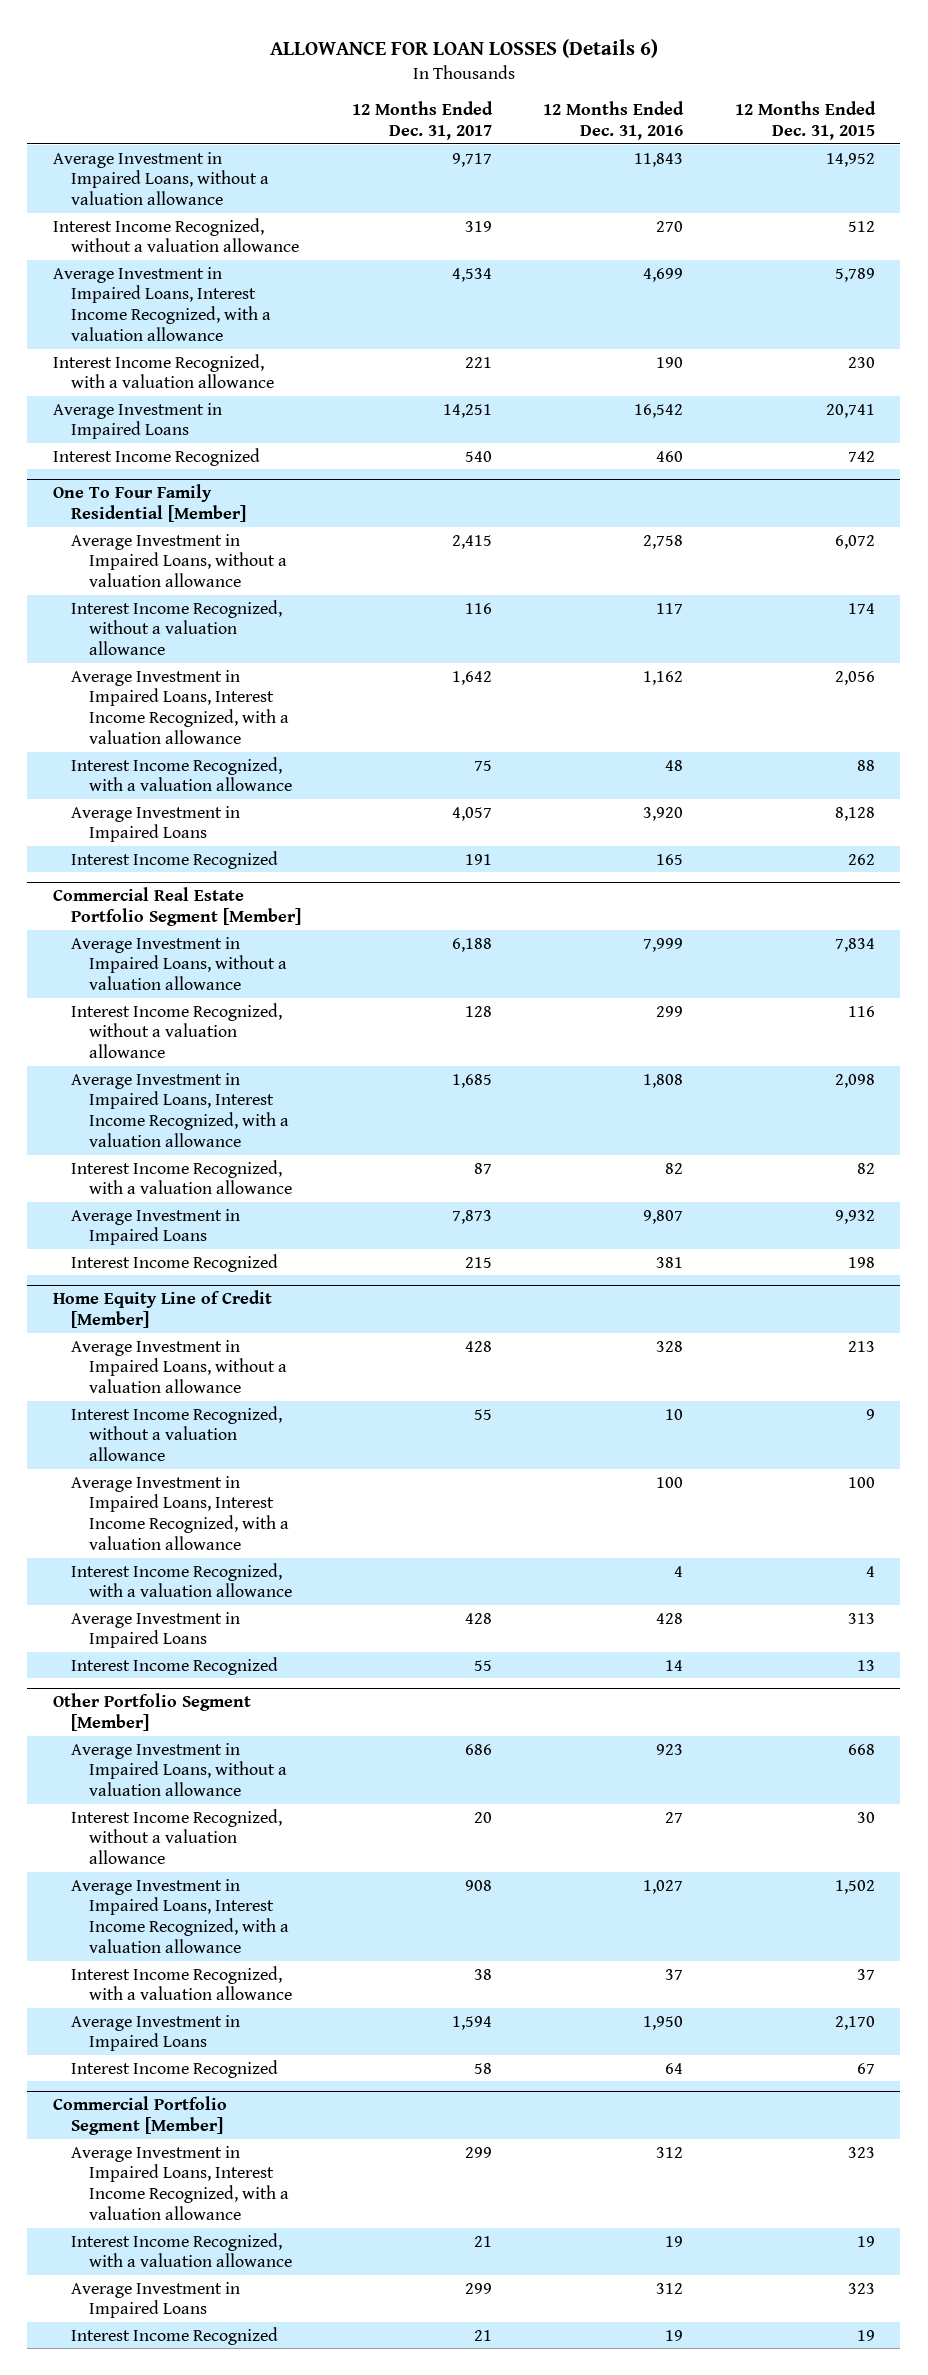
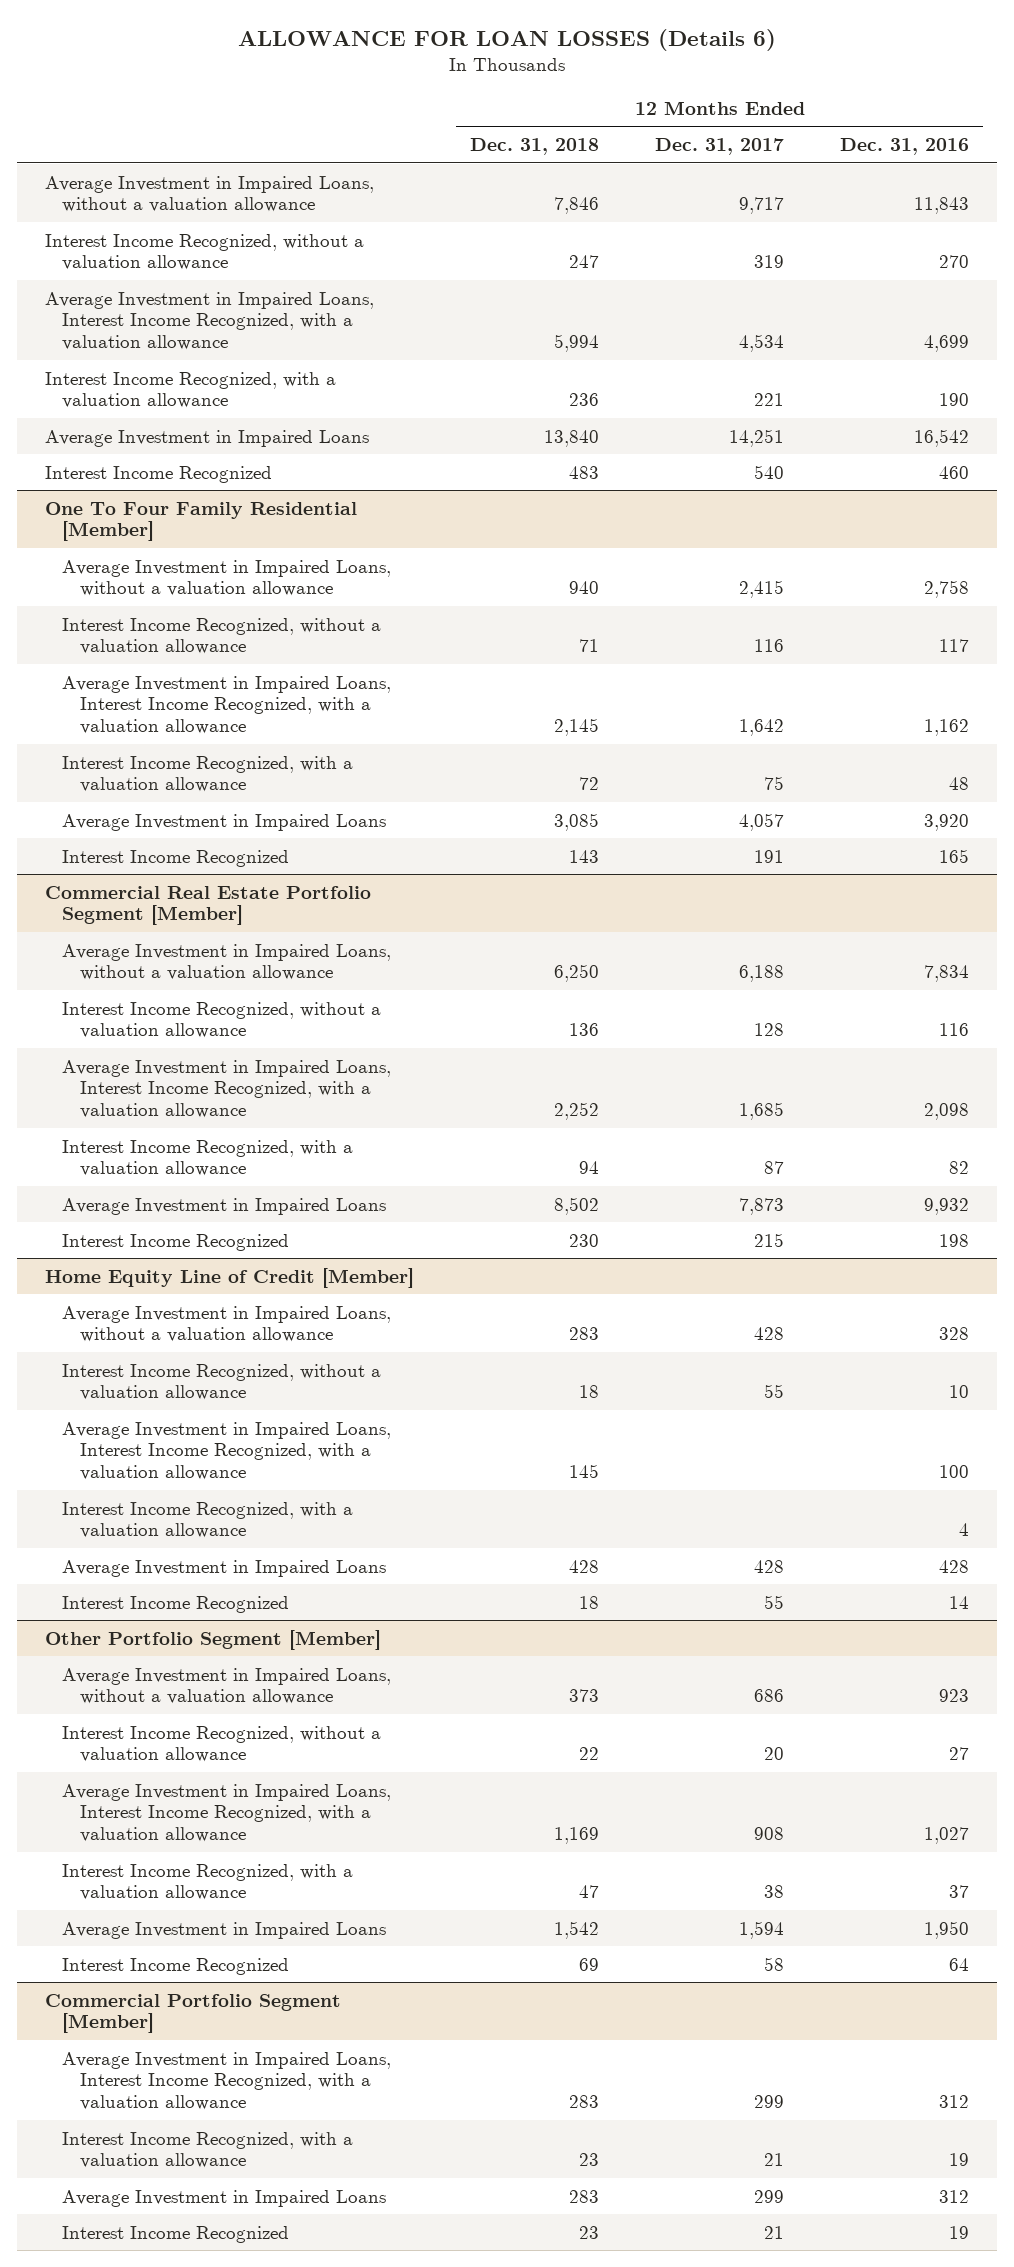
- | 12 Months Ended Dec. 31, 2017 | 12 Months Ended Dec. 31, 2016 | 12 Months Ended Dec. 31, 2015
+ | 12 Months Ended Dec. 31, 2018 | 12 Months Ended Dec. 31, 2017 | 12 Months Ended Dec. 31, 2016
@ Commercial Real Estate Portfolio Segment [Member]
- Average Investment in Impaired Loans, without a valuation allowance | 6,188 | 7,999 | 7,834
- Interest Income Recognized, without a valuation allowance | 128 | 299 | 116
- Average Investment in Impaired Loans, Interest Income Recognized, with a valuation allowance | 1,685 | 1,808 | 2,098
+ Average Investment in Impaired Loans, without a valuation allowance | 6,250 | 6,188 | 7,834
+ Interest Income Recognized, without a valuation allowance | 136 | 128 | 116
+ Average Investment in Impaired Loans, Interest Income Recognized, with a valuation allowance | 2,252 | 1,685 | 2,098
- Average Investment in Impaired Loans | 7,873 | 9,807 | 9,932
- Interest Income Recognized | 215 | 381 | 198
+ Average Investment in Impaired Loans | 8,502 | 7,873 | 9,932
+ Interest Income Recognized | 230 | 215 | 198

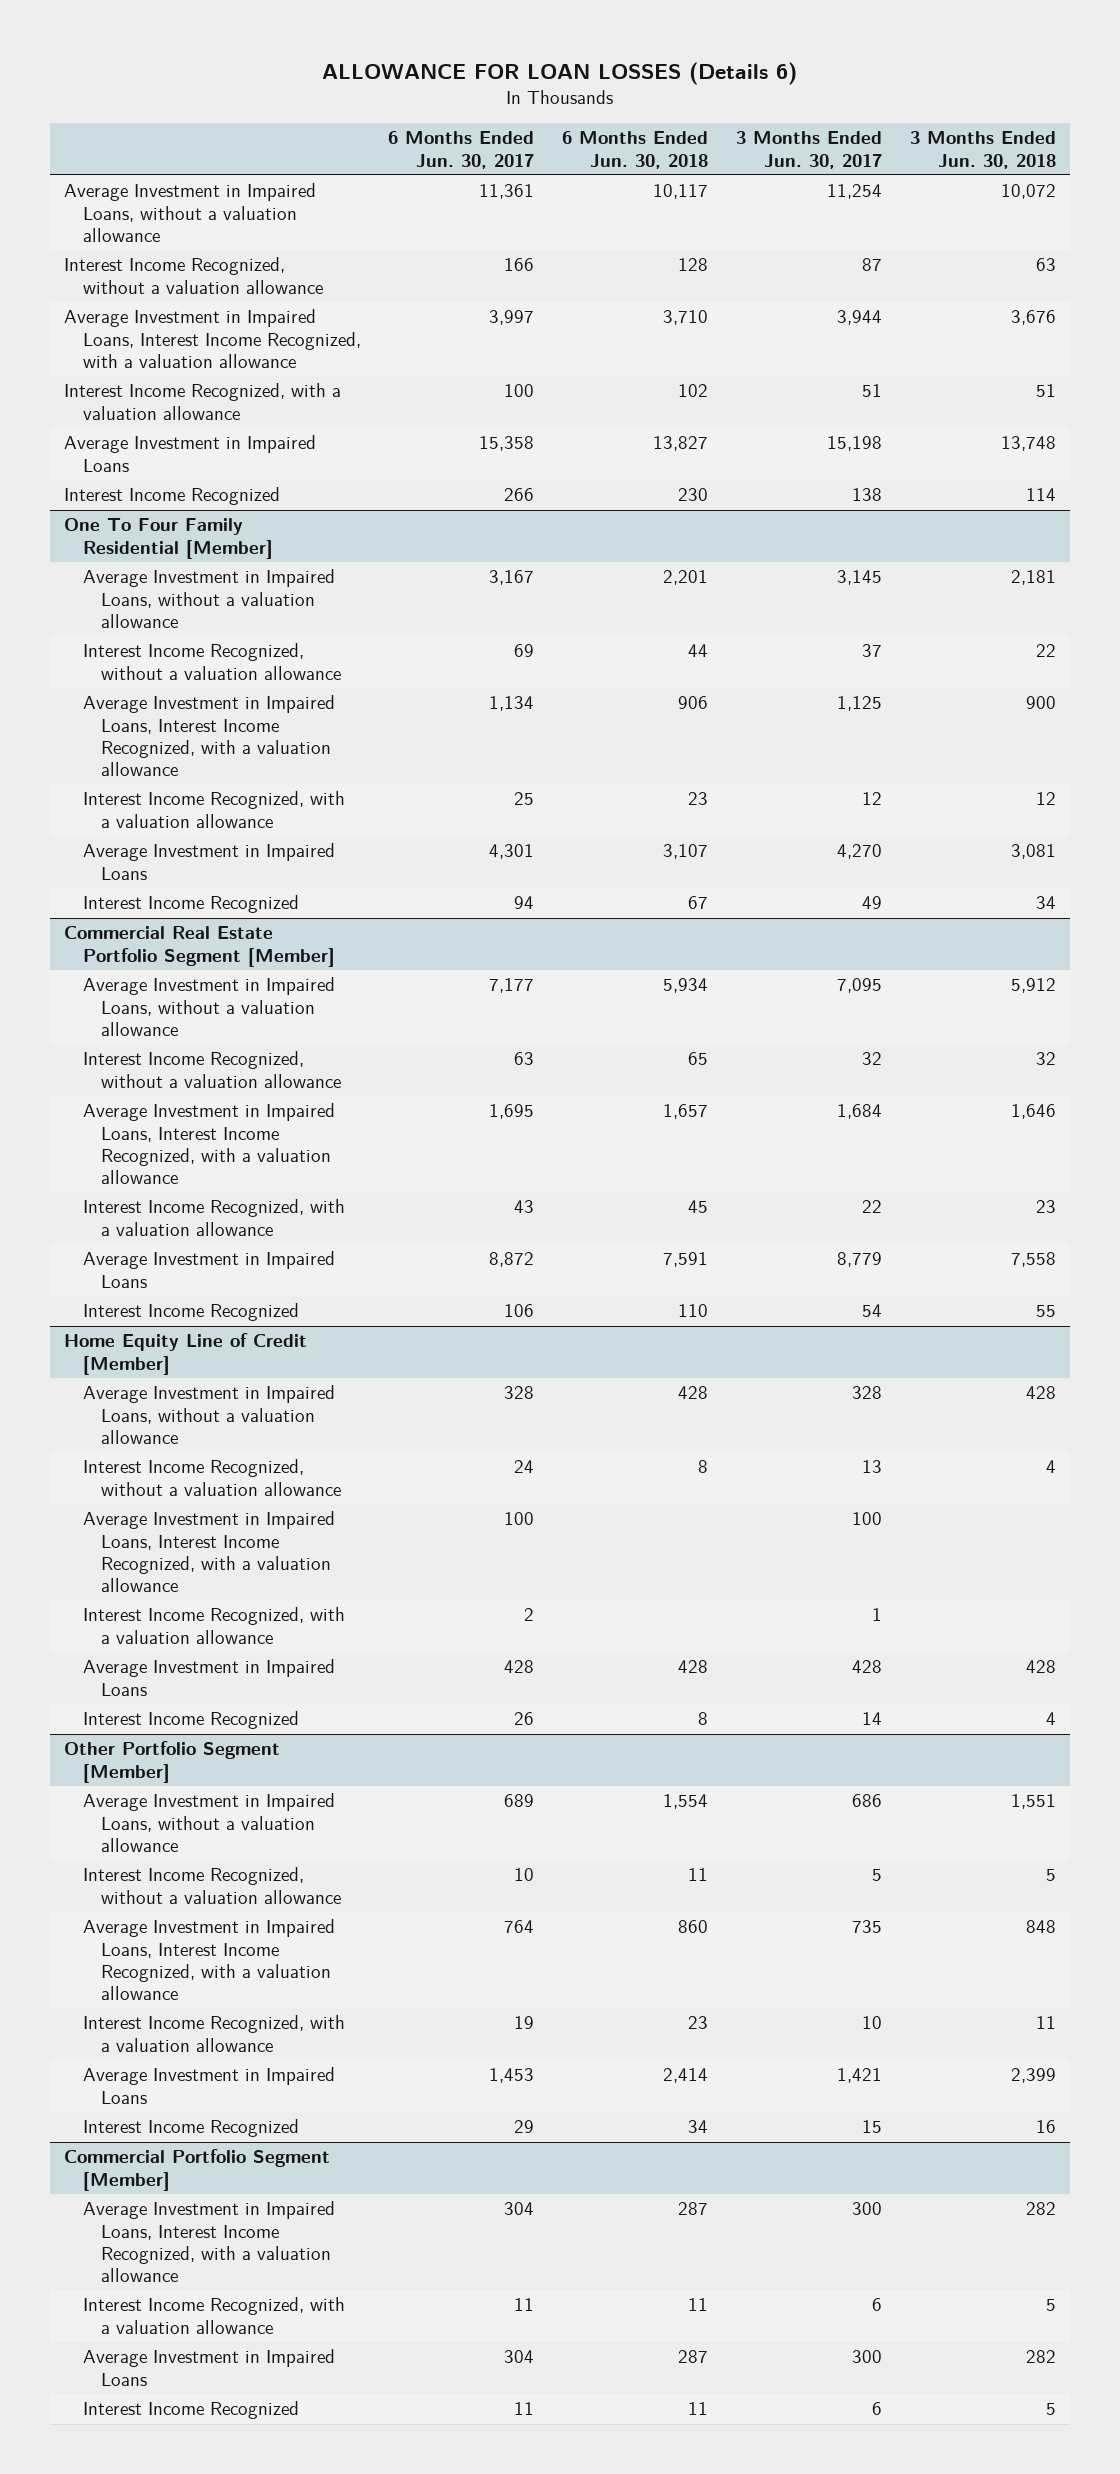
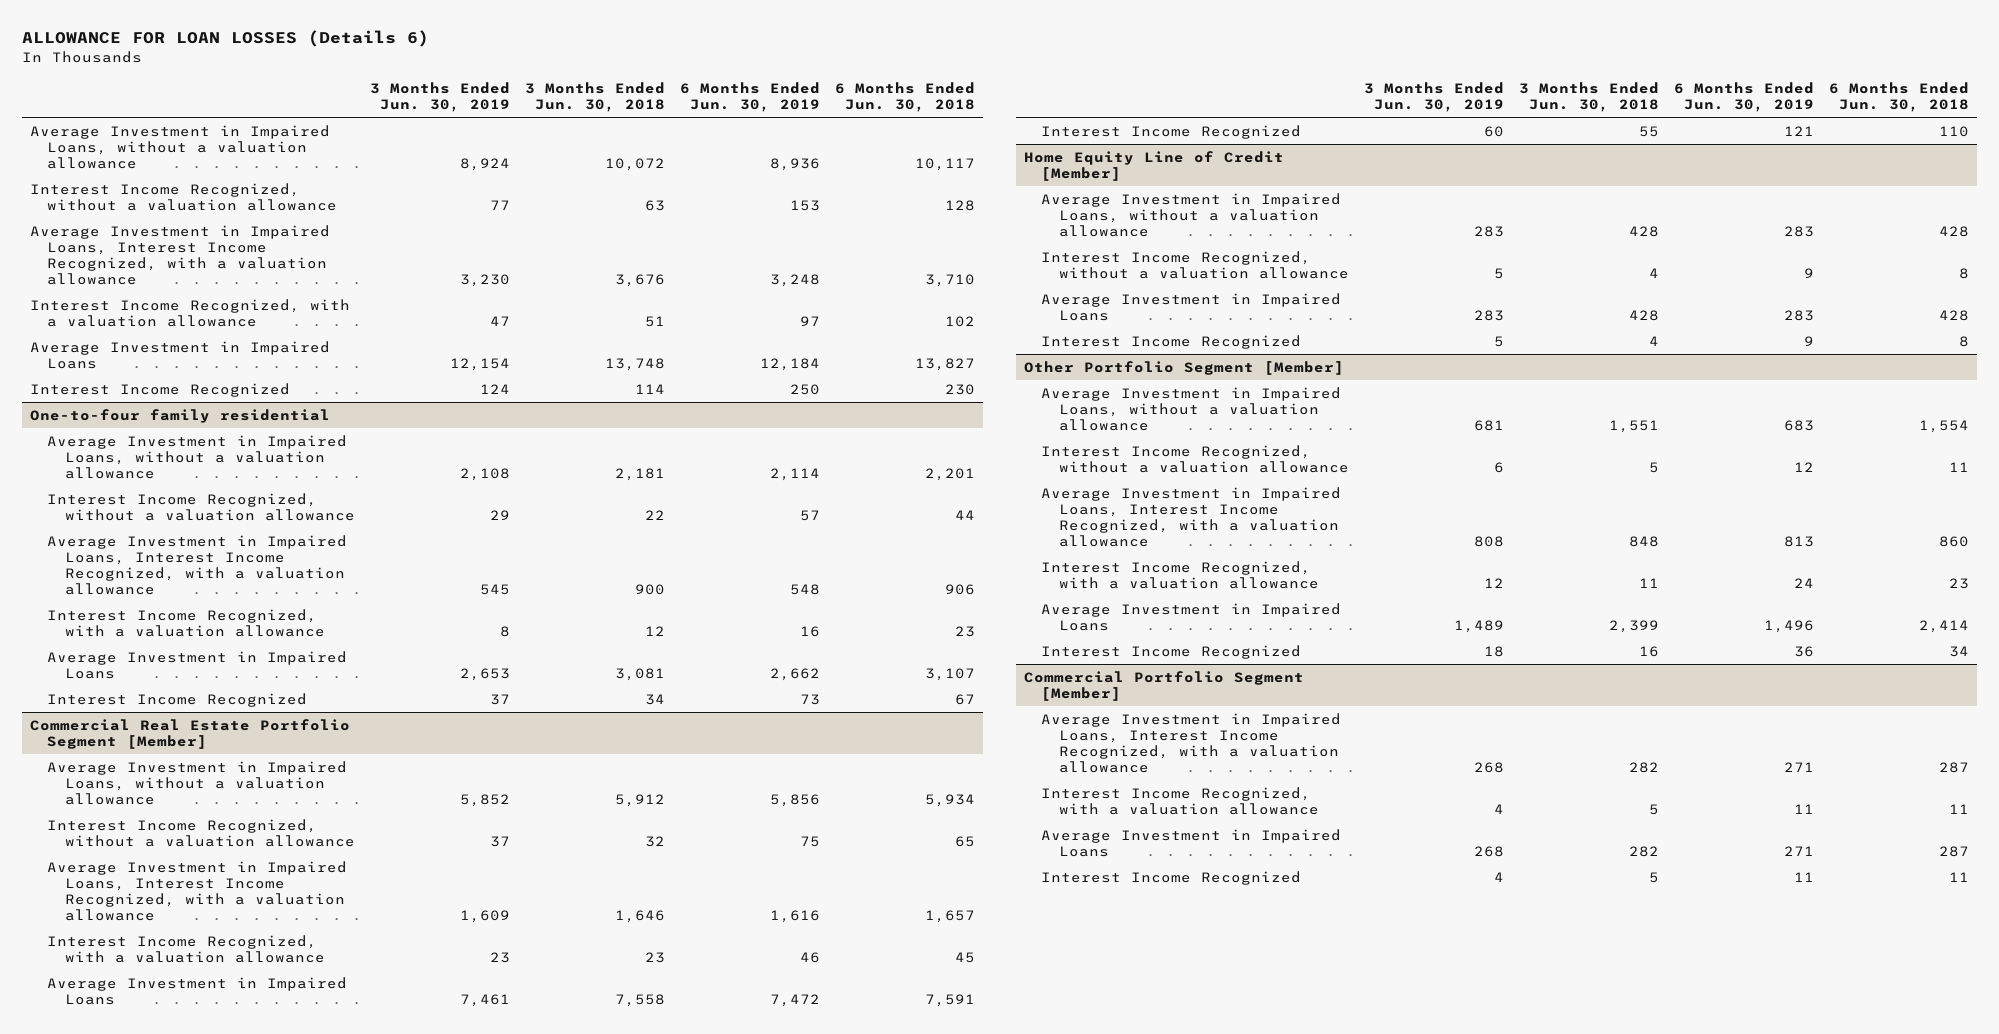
- | 6 Months Ended Jun. 30, 2017 | 6 Months Ended Jun. 30, 2018 | 3 Months Ended Jun. 30, 2017 | 3 Months Ended Jun. 30, 2018
+ | 3 Months Ended Jun. 30, 2019 | 3 Months Ended Jun. 30, 2018 | 6 Months Ended Jun. 30, 2019 | 6 Months Ended Jun. 30, 2018
- One To Four Family Residential [Member]
+ One-to-four family residential
@ Home Equity Line of Credit [Member]
- Average Investment in Impaired Loans, Interest Income Recognized, with a valuation allowance | 100 | | 100 |
- Interest Income Recognized, with a valuation allowance | 2 | | 1 |

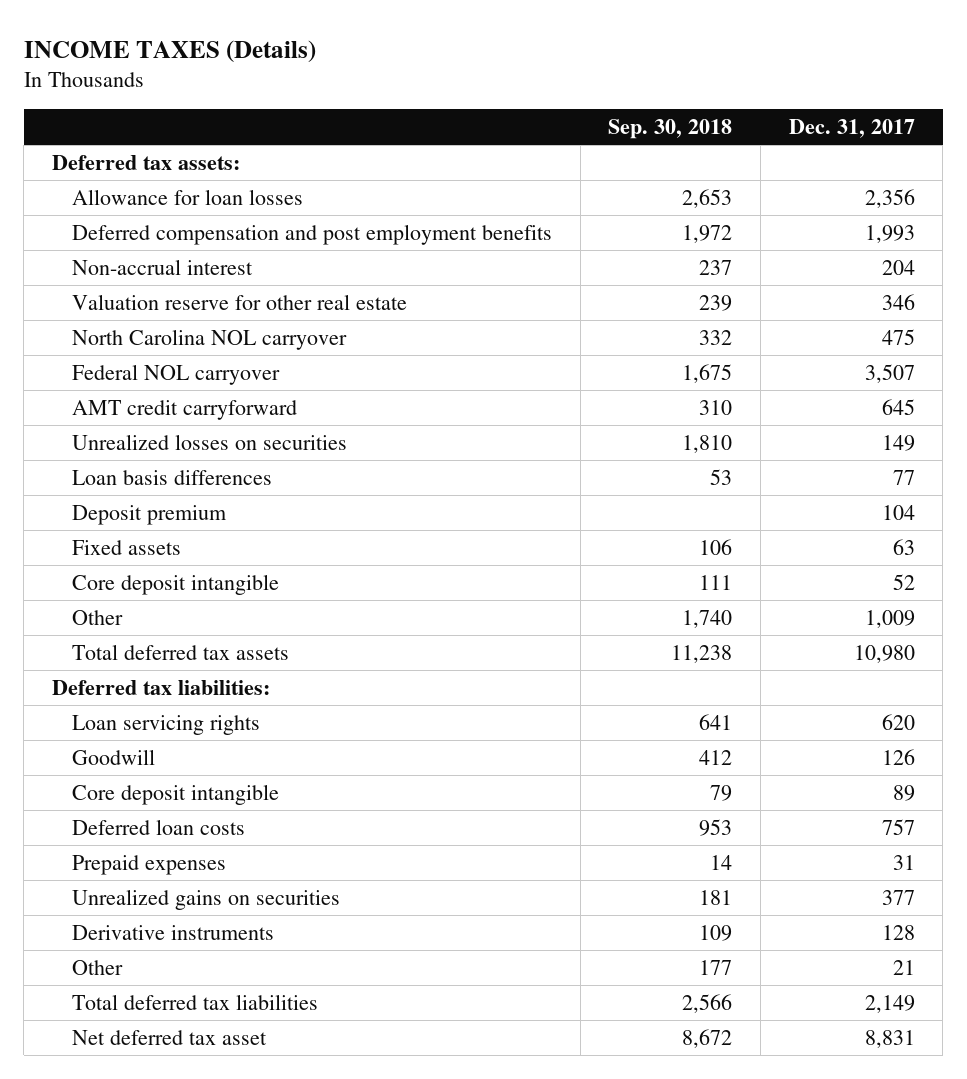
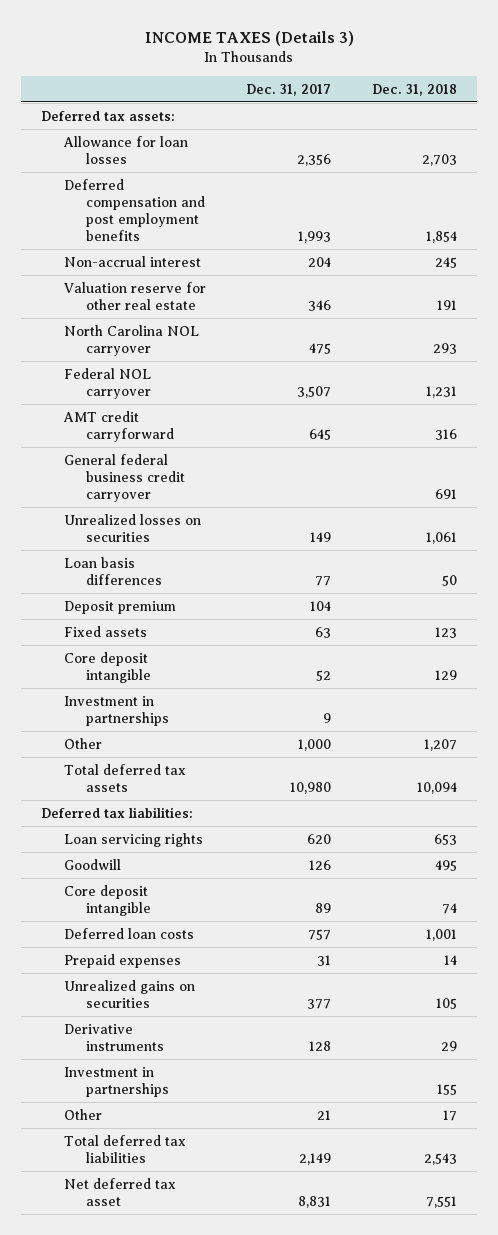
- INCOME TAXES (Details)
+ INCOME TAXES (Details 3)
- | Sep. 30, 2018 | Dec. 31, 2017
+ | Dec. 31, 2017 | Dec. 31, 2018
+ General federal business credit carryover | | 691
- Other | 1,740 | 1,009
+ Investment in partnerships | 9 |
+ Other | 1,000 | 1,207
+ Investment in partnerships | | 155

